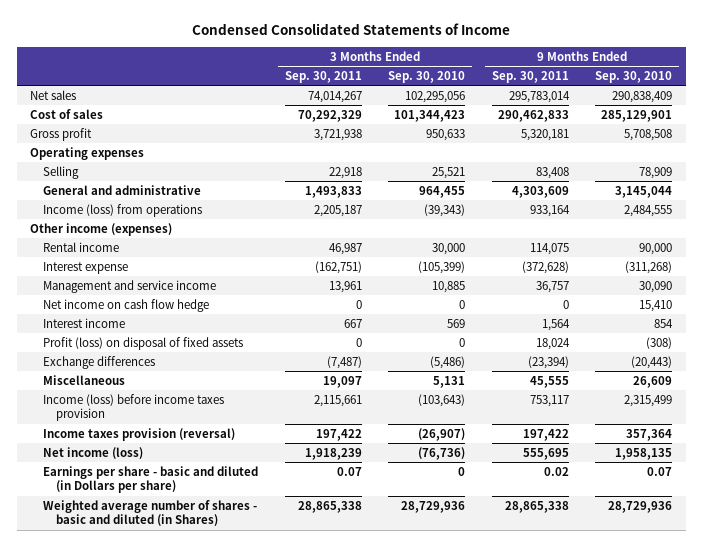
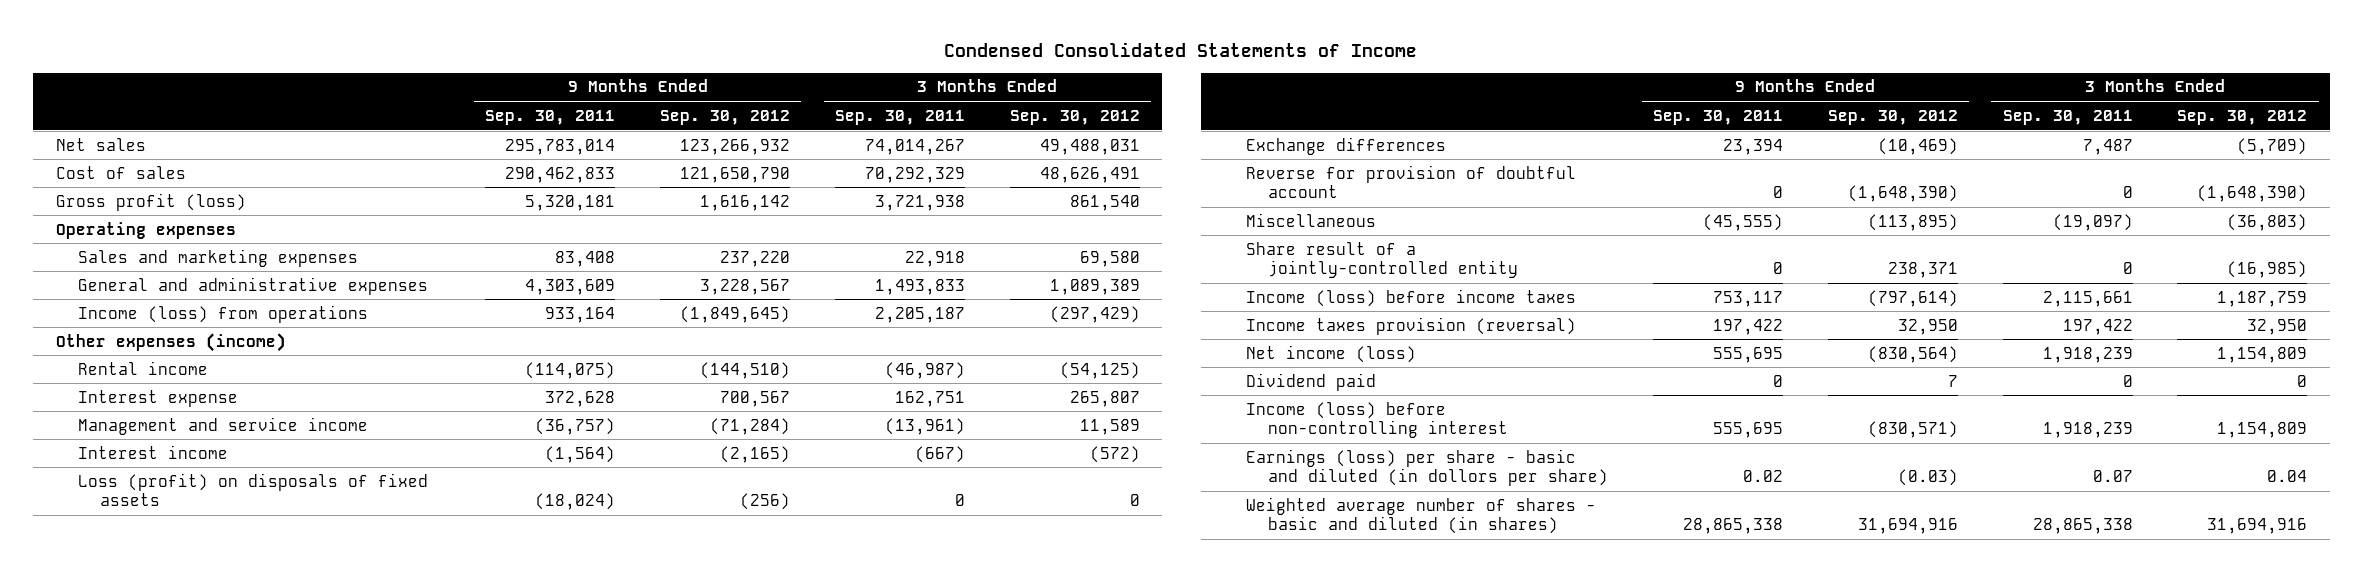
- | 3 Months Ended Sep. 30, 2011 | 3 Months Ended Sep. 30, 2010 | 9 Months Ended Sep. 30, 2011 | 9 Months Ended Sep. 30, 2010
+ | 9 Months Ended Sep. 30, 2011 | 9 Months Ended Sep. 30, 2012 | 3 Months Ended Sep. 30, 2011 | 3 Months Ended Sep. 30, 2012
- Gross profit | 3,721,938 | 950,633 | 5,320,181 | 5,708,508
+ Gross profit (loss) | 5,320,181 | 1,616,142 | 3,721,938 | 861,540
- Selling | 22,918 | 25,521 | 83,408 | 78,909
- General and administrative | 1,493,833 | 964,455 | 4,303,609 | 3,145,044
+ Sales and marketing expenses | 83,408 | 237,220 | 22,918 | 69,580
+ General and administrative expenses | 4,303,609 | 3,228,567 | 1,493,833 | 1,089,389
- Other income (expenses)
- Rental income | 46,987 | 30,000 | 114,075 | 90,000
- Interest expense | (162,751) | (105,399) | (372,628) | (311,268)
- Management and service income | 13,961 | 10,885 | 36,757 | 30,090
- Net income on cash flow hedge | 0 | 0 | 0 | 15,410
- Interest income | 667 | 569 | 1,564 | 854
- Profit (loss) on disposal of fixed assets | 0 | 0 | 18,024 | (308)
- Exchange differences | (7,487) | (5,486) | (23,394) | (20,443)
- Miscellaneous | 19,097 | 5,131 | 45,555 | 26,609
- Income (loss) before income taxes provision | 2,115,661 | (103,643) | 753,117 | 2,315,499
+ Other expenses (income)
+ Rental income | (114,075) | (144,510) | (46,987) | (54,125)
+ Interest expense | 372,628 | 700,567 | 162,751 | 265,807
+ Management and service income | (36,757) | (71,284) | (13,961) | 11,589
+ Interest income | (1,564) | (2,165) | (667) | (572)
+ Loss (profit) on disposals of fixed assets | (18,024) | (256) | 0 | 0
+ Exchange differences | 23,394 | (10,469) | 7,487 | (5,709)
+ Reverse for provision of doubtful account | 0 | (1,648,390) | 0 | (1,648,390)
+ Miscellaneous | (45,555) | (113,895) | (19,097) | (36,803)
+ Share result of a jointly-controlled entity | 0 | 238,371 | 0 | (16,985)
+ Income (loss) before income taxes | 753,117 | (797,614) | 2,115,661 | 1,187,759
- Earnings per share - basic and diluted (in Dollars per share) | 0.07 | 0 | 0.02 | 0.07
- Weighted average number of shares - basic and diluted (in Shares) | 28,865,338 | 28,729,936 | 28,865,338 | 28,729,936
+ Dividend paid | 0 | 7 | 0 | 0
+ Income (loss) before non-controlling interest | 555,695 | (830,571) | 1,918,239 | 1,154,809
+ Earnings (loss) per share - basic and diluted (in dollors per share) | 0.02 | (0.03) | 0.07 | 0.04
+ Weighted average number of shares - basic and diluted (in shares) | 28,865,338 | 31,694,916 | 28,865,338 | 31,694,916

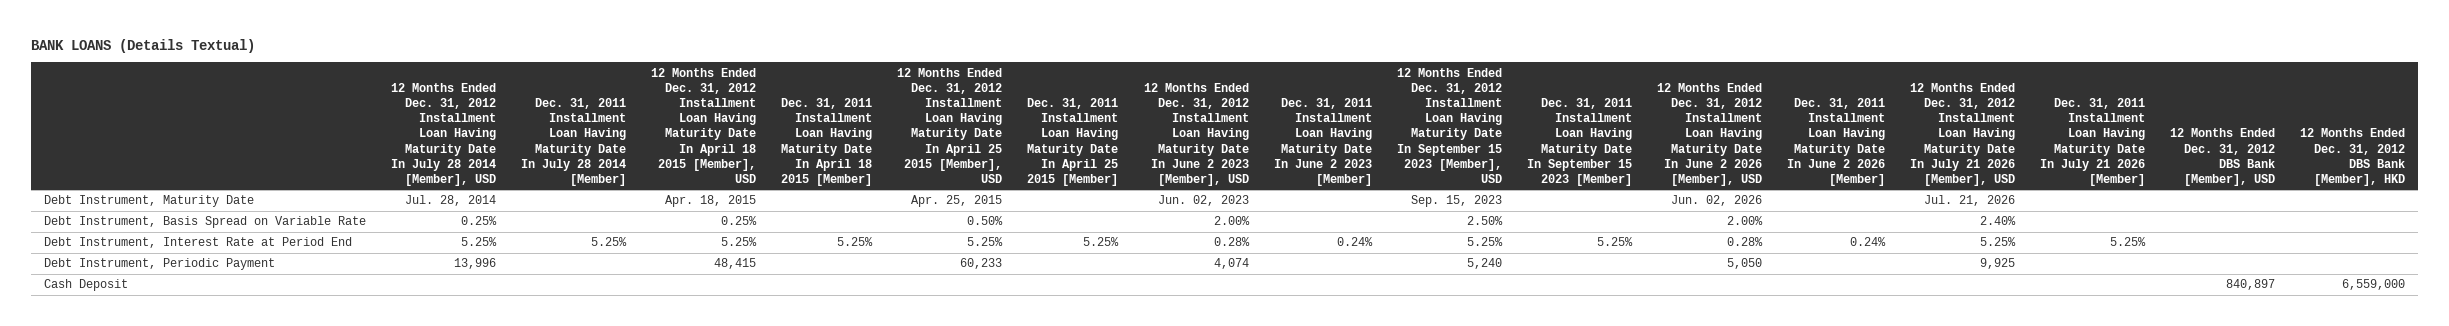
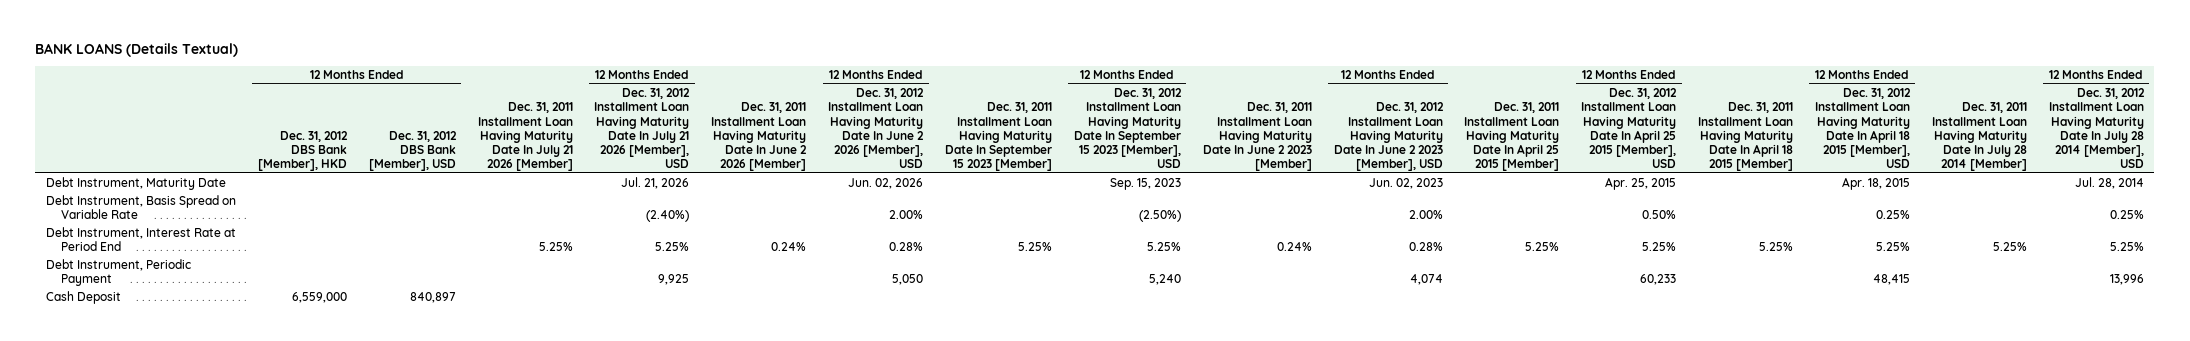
- | 12 Months Ended Dec. 31, 2012 Installment Loan Having Maturity Date In July 28 2014 [Member], USD | Dec. 31, 2011 Installment Loan Having Maturity Date In July 28 2014 [Member] | 12 Months Ended Dec. 31, 2012 Installment Loan Having Maturity Date In April 18 2015 [Member], USD | Dec. 31, 2011 Installment Loan Having Maturity Date In April 18 2015 [Member] | 12 Months Ended Dec. 31, 2012 Installment Loan Having Maturity Date In April 25 2015 [Member], USD | Dec. 31, 2011 Installment Loan Having Maturity Date In April 25 2015 [Member] | 12 Months Ended Dec. 31, 2012 Installment Loan Having Maturity Date In June 2 2023 [Member], USD | Dec. 31, 2011 Installment Loan Having Maturity Date In June 2 2023 [Member] | 12 Months Ended Dec. 31, 2012 Installment Loan Having Maturity Date In September 15 2023 [Member], USD | Dec. 31, 2011 Installment Loan Having Maturity Date In September 15 2023 [Member] | 12 Months Ended Dec. 31, 2012 Installment Loan Having Maturity Date In June 2 2026 [Member], USD | Dec. 31, 2011 Installment Loan Having Maturity Date In June 2 2026 [Member] | 12 Months Ended Dec. 31, 2012 Installment Loan Having Maturity Date In July 21 2026 [Member], USD | Dec. 31, 2011 Installment Loan Having Maturity Date In July 21 2026 [Member] | 12 Months Ended Dec. 31, 2012 DBS Bank [Member], USD | 12 Months Ended Dec. 31, 2012 DBS Bank [Member], HKD
+ | 12 Months Ended Dec. 31, 2012 DBS Bank [Member], HKD | 12 Months Ended Dec. 31, 2012 DBS Bank [Member], USD | Dec. 31, 2011 Installment Loan Having Maturity Date In July 21 2026 [Member] | 12 Months Ended Dec. 31, 2012 Installment Loan Having Maturity Date In July 21 2026 [Member], USD | Dec. 31, 2011 Installment Loan Having Maturity Date In June 2 2026 [Member] | 12 Months Ended Dec. 31, 2012 Installment Loan Having Maturity Date In June 2 2026 [Member], USD | Dec. 31, 2011 Installment Loan Having Maturity Date In September 15 2023 [Member] | 12 Months Ended Dec. 31, 2012 Installment Loan Having Maturity Date In September 15 2023 [Member], USD | Dec. 31, 2011 Installment Loan Having Maturity Date In June 2 2023 [Member] | 12 Months Ended Dec. 31, 2012 Installment Loan Having Maturity Date In June 2 2023 [Member], USD | Dec. 31, 2011 Installment Loan Having Maturity Date In April 25 2015 [Member] | 12 Months Ended Dec. 31, 2012 Installment Loan Having Maturity Date In April 25 2015 [Member], USD | Dec. 31, 2011 Installment Loan Having Maturity Date In April 18 2015 [Member] | 12 Months Ended Dec. 31, 2012 Installment Loan Having Maturity Date In April 18 2015 [Member], USD | Dec. 31, 2011 Installment Loan Having Maturity Date In July 28 2014 [Member] | 12 Months Ended Dec. 31, 2012 Installment Loan Having Maturity Date In July 28 2014 [Member], USD
- Debt Instrument, Basis Spread on Variable Rate | 0.25% | | 0.25% | | 0.50% | | 2.00% | | 2.50% | | 2.00% | | 2.40% | | |
+ Debt Instrument, Basis Spread on Variable Rate | | | | (2.40%) | | 2.00% | | (2.50%) | | 2.00% | | 0.50% | | 0.25% | | 0.25%

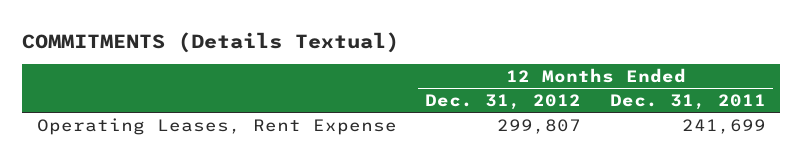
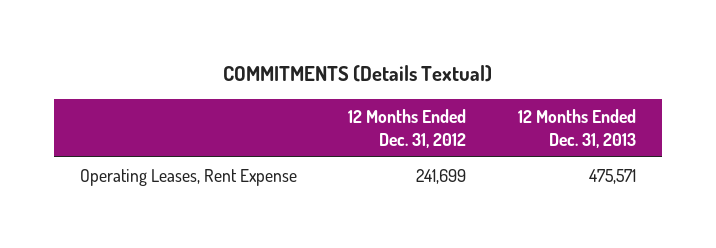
- | 12 Months Ended Dec. 31, 2012 | 12 Months Ended Dec. 31, 2011
+ | 12 Months Ended Dec. 31, 2012 | 12 Months Ended Dec. 31, 2013
- Operating Leases, Rent Expense | 299,807 | 241,699
+ Operating Leases, Rent Expense | 241,699 | 475,571

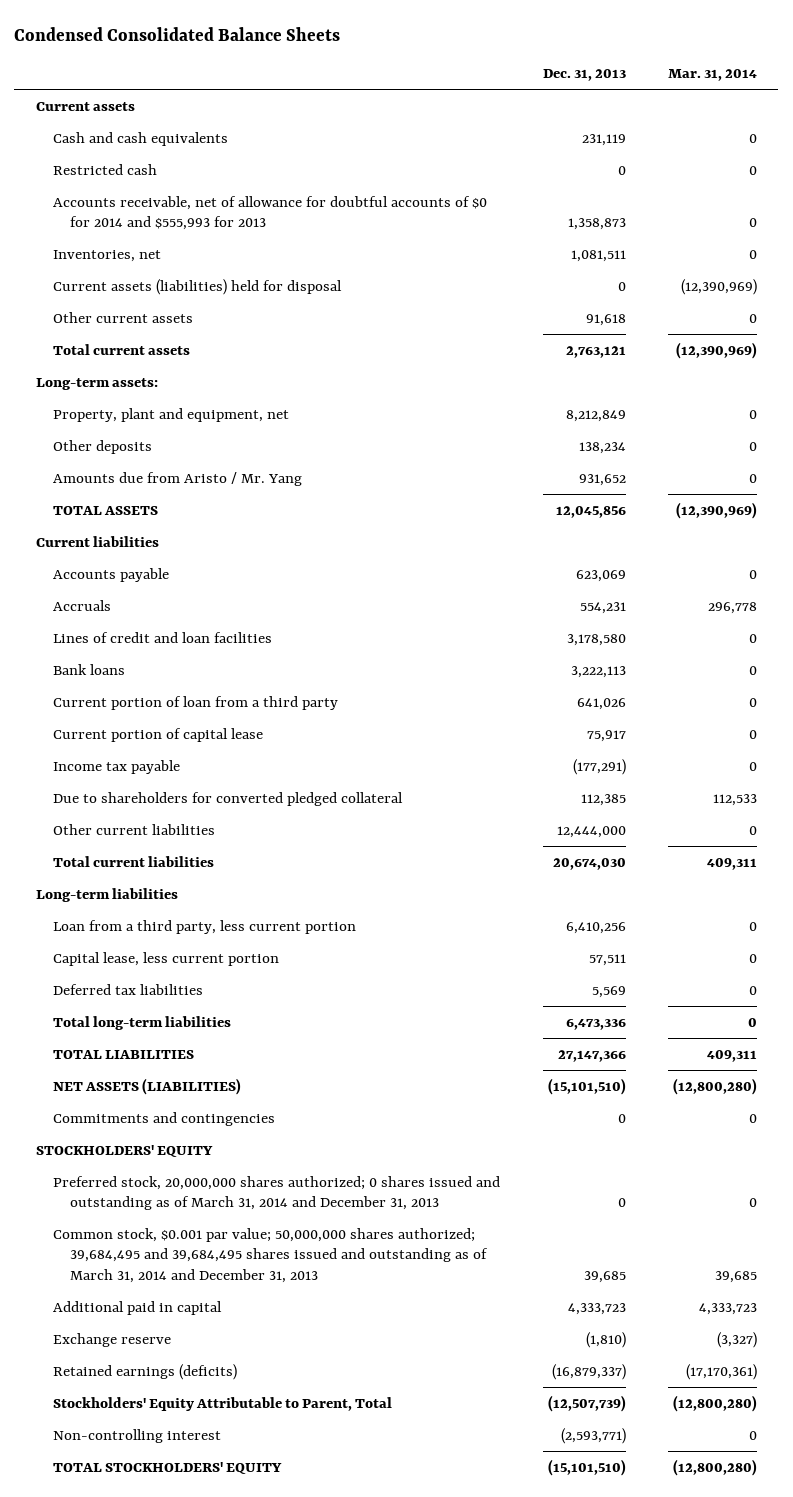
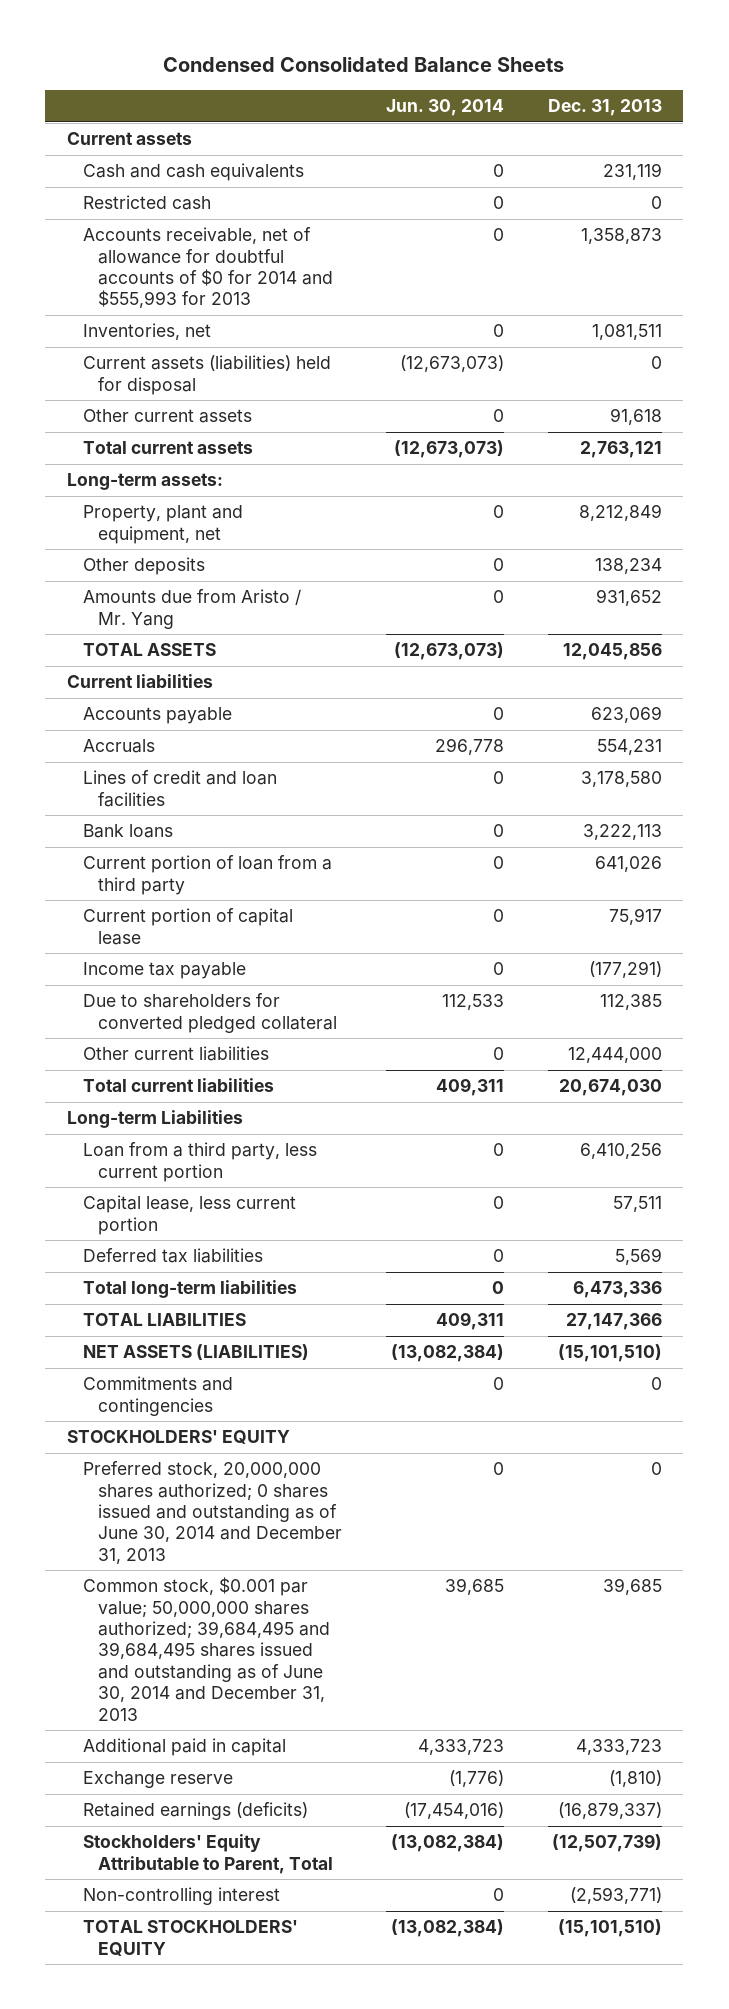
- | Dec. 31, 2013 | Mar. 31, 2014
+ | Jun. 30, 2014 | Dec. 31, 2013
- Long-term liabilities
+ Long-term Liabilities
- Preferred stock, 20,000,000 shares authorized; 0 shares issued and outstanding as of March 31, 2014 and December 31, 2013 | 0 | 0
- Common stock, $0.001 par value; 50,000,000 shares authorized; 39,684,495 and 39,684,495 shares issued and outstanding as of March 31, 2014 and December 31, 2013 | 39,685 | 39,685
+ Preferred stock, 20,000,000 shares authorized; 0 shares issued and outstanding as of June 30, 2014 and December 31, 2013 | 0 | 0
+ Common stock, $0.001 par value; 50,000,000 shares authorized; 39,684,495 and 39,684,495 shares issued and outstanding as of June 30, 2014 and December 31, 2013 | 39,685 | 39,685

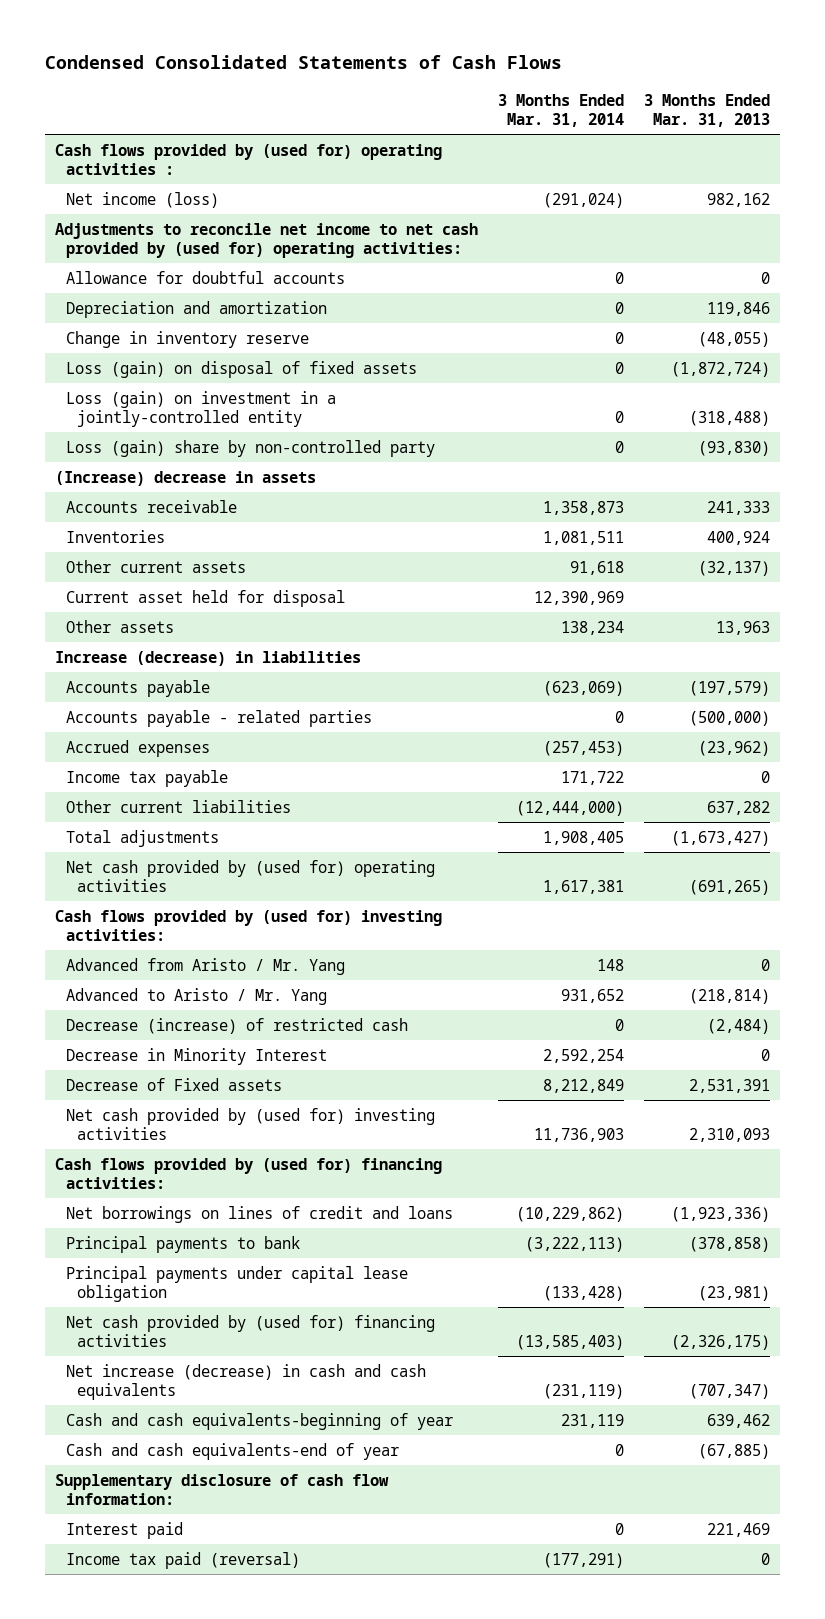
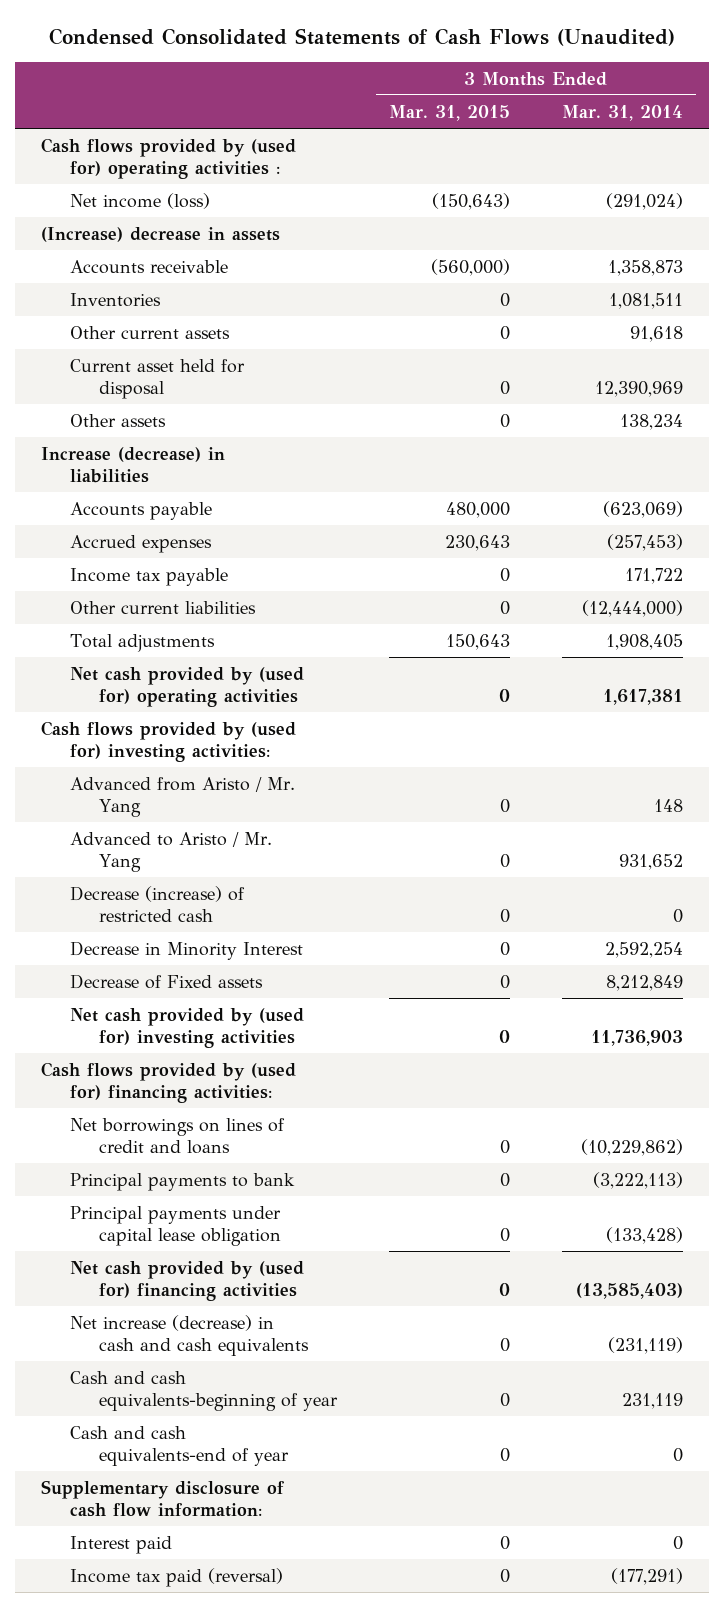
- Condensed Consolidated Statements of Cash Flows
+ Condensed Consolidated Statements of Cash Flows (Unaudited)
- | 3 Months Ended Mar. 31, 2014 | 3 Months Ended Mar. 31, 2013
+ | 3 Months Ended Mar. 31, 2015 | 3 Months Ended Mar. 31, 2014
- Adjustments to reconcile net income to net cash provided by (used for) operating activities:
- Allowance for doubtful accounts | 0 | 0
- Depreciation and amortization | 0 | 119,846
- Change in inventory reserve | 0 | (48,055)
- Loss (gain) on disposal of fixed assets | 0 | (1,872,724)
- Loss (gain) on investment in a jointly-controlled entity | 0 | (318,488)
- Loss (gain) share by non-controlled party | 0 | (93,830)
- Accounts payable - related parties | 0 | (500,000)

